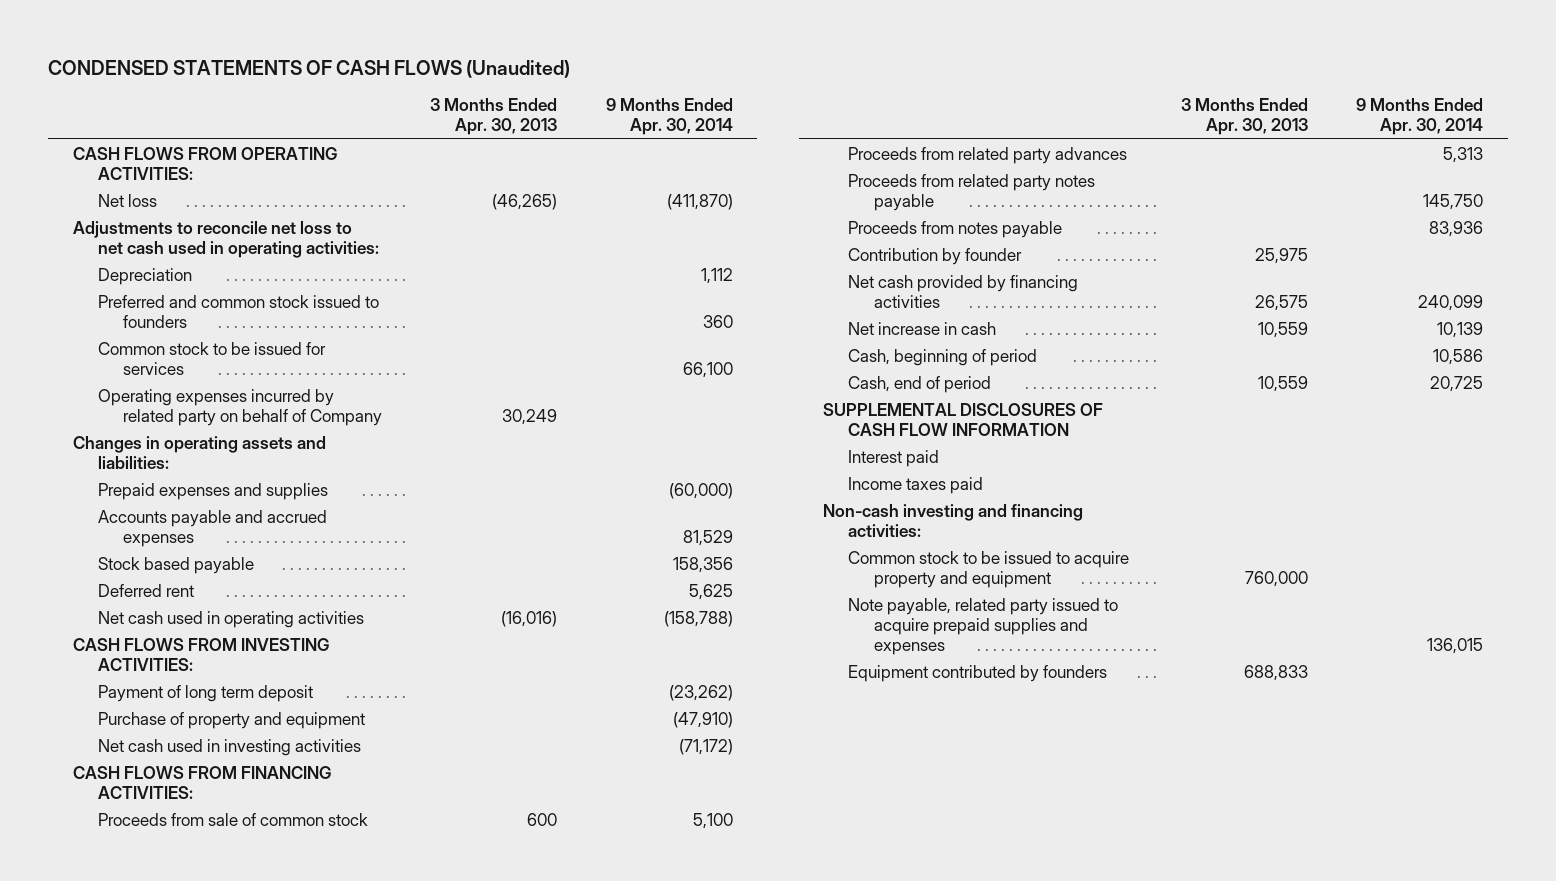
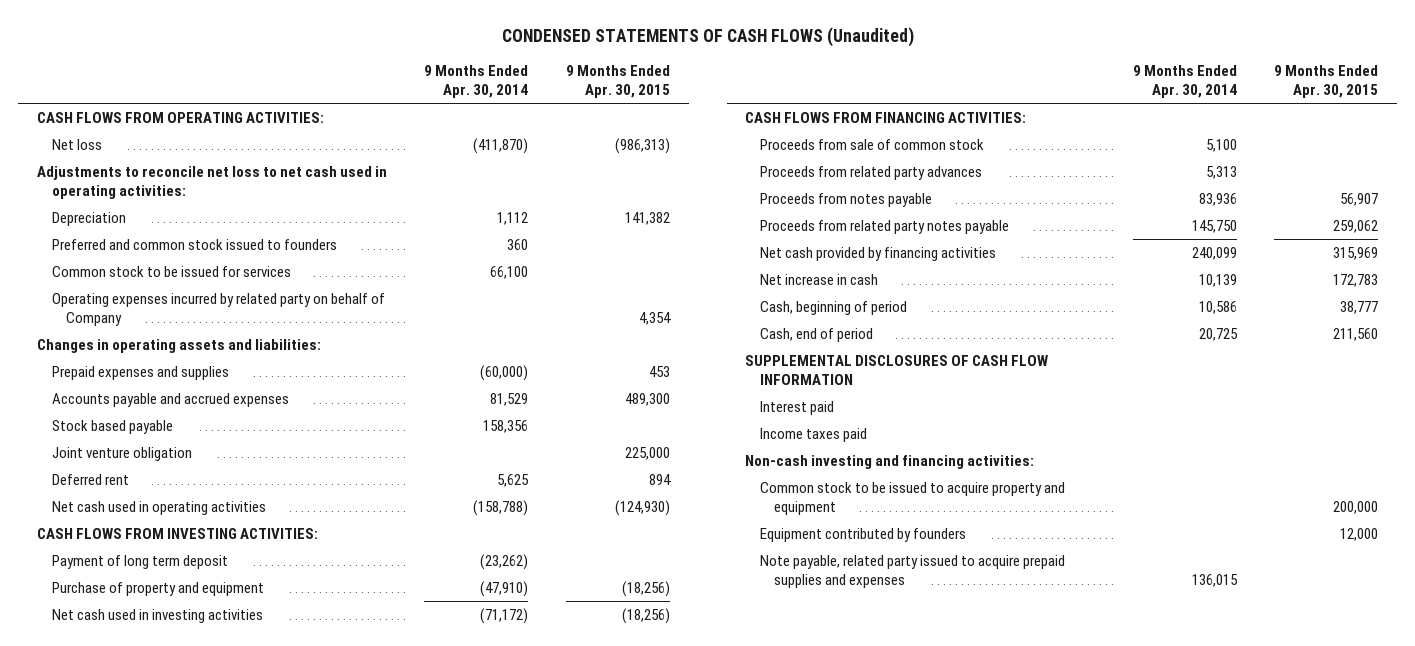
- | 3 Months Ended Apr. 30, 2013 | 9 Months Ended Apr. 30, 2014
+ | 9 Months Ended Apr. 30, 2014 | 9 Months Ended Apr. 30, 2015
+ Joint venture obligation | | 225,000
- Contribution by founder | 25,975 |
moved down: Proceeds from related party notes payable | 145,750 | 259,062
moved down: Note payable, related party issued to acquire prepaid supplies and expenses | 136,015 |

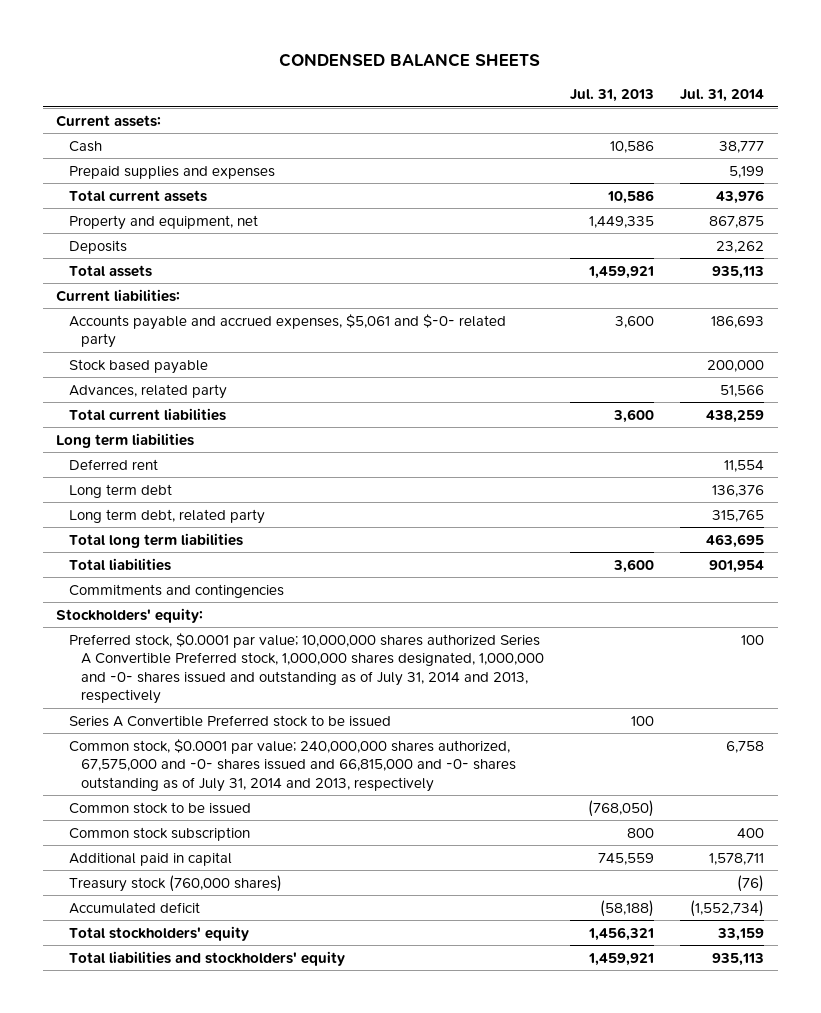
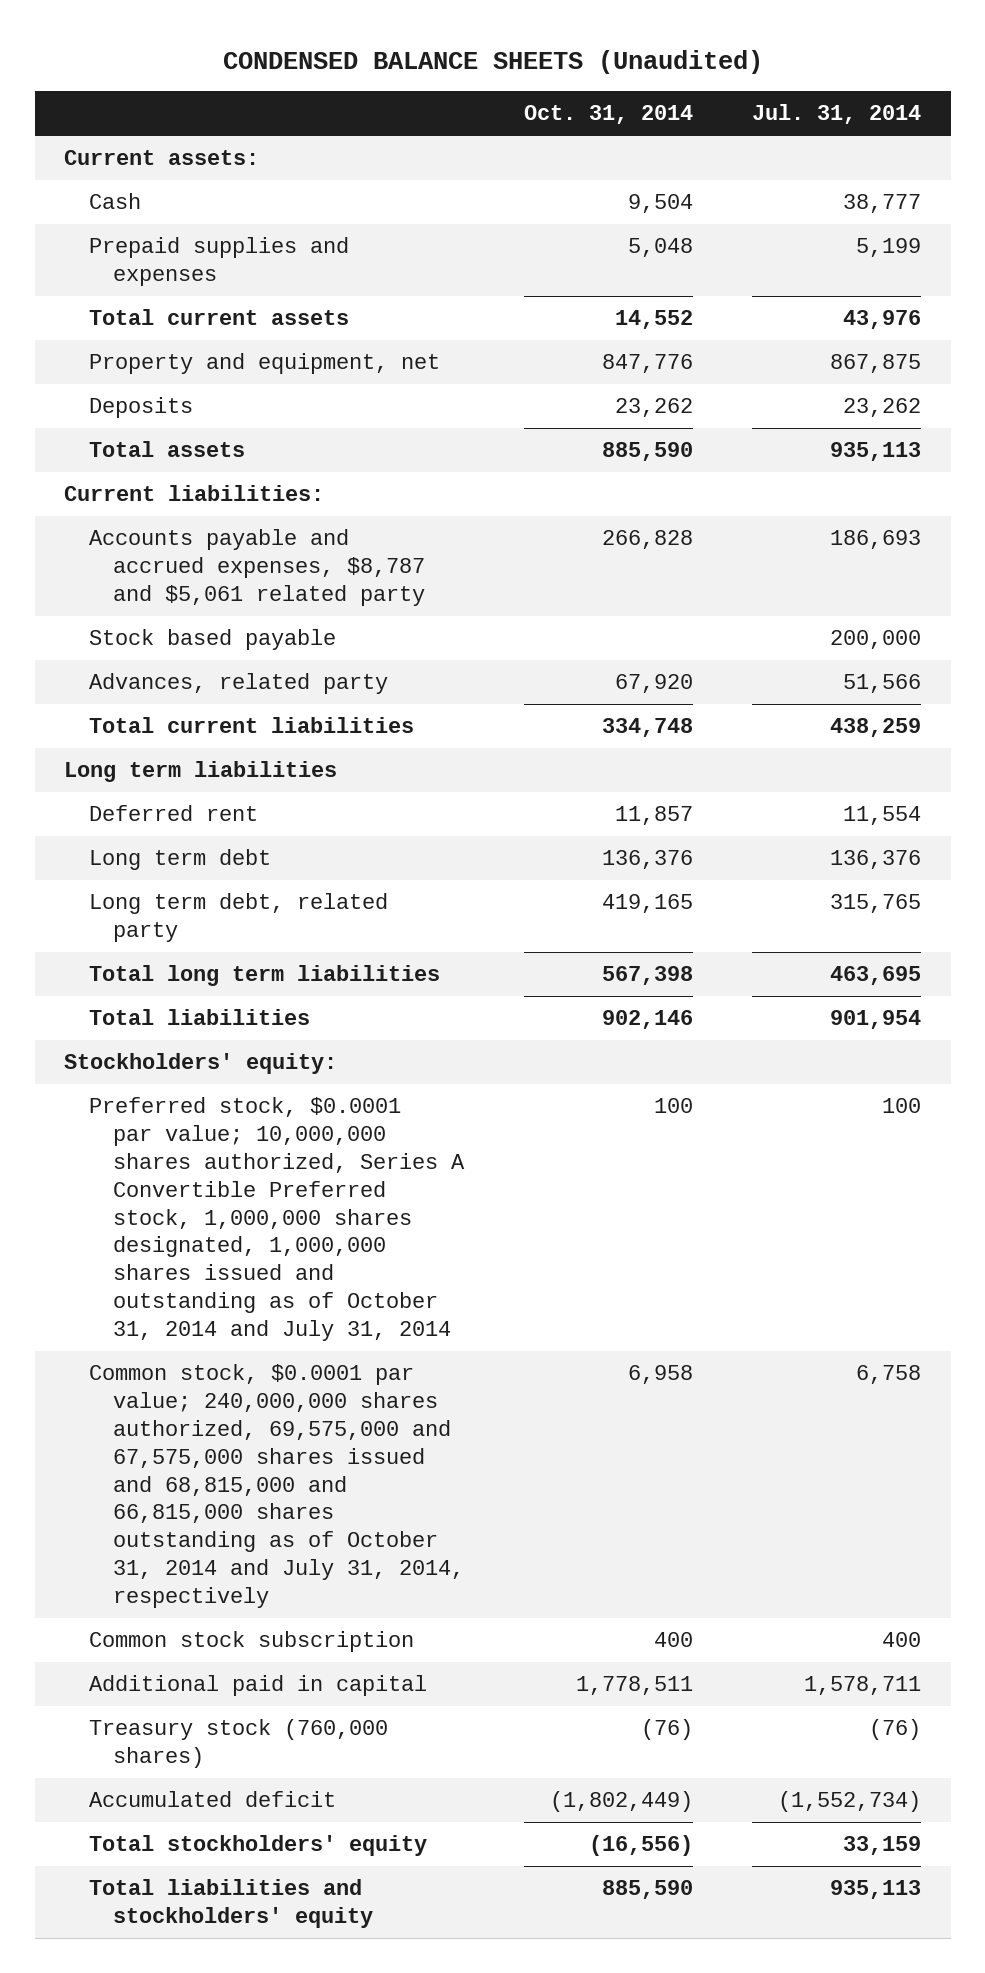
- CONDENSED BALANCE SHEETS
+ CONDENSED BALANCE SHEETS (Unaudited)
- | Jul. 31, 2013 | Jul. 31, 2014
+ | Oct. 31, 2014 | Jul. 31, 2014
- Accounts payable and accrued expenses, $5,061 and $-0- related party | 3,600 | 186,693
+ Accounts payable and accrued expenses, $8,787 and $5,061 related party | 266,828 | 186,693
- Commitments and contingencies
- Preferred stock, $0.0001 par value; 10,000,000 shares authorized Series A Convertible Preferred stock, 1,000,000 shares designated, 1,000,000 and -0- shares issued and outstanding as of July 31, 2014 and 2013, respectively | | 100
- Series A Convertible Preferred stock to be issued | 100 |
- Common stock, $0.0001 par value; 240,000,000 shares authorized, 67,575,000 and -0- shares issued and 66,815,000 and -0- shares outstanding as of July 31, 2014 and 2013, respectively | | 6,758
- Common stock to be issued | (768,050) |
+ Preferred stock, $0.0001 par value; 10,000,000 shares authorized, Series A Convertible Preferred stock, 1,000,000 shares designated, 1,000,000 shares issued and outstanding as of October 31, 2014 and July 31, 2014 | 100 | 100
+ Common stock, $0.0001 par value; 240,000,000 shares authorized, 69,575,000 and 67,575,000 shares issued and 68,815,000 and 66,815,000 shares outstanding as of October 31, 2014 and July 31, 2014, respectively | 6,958 | 6,758

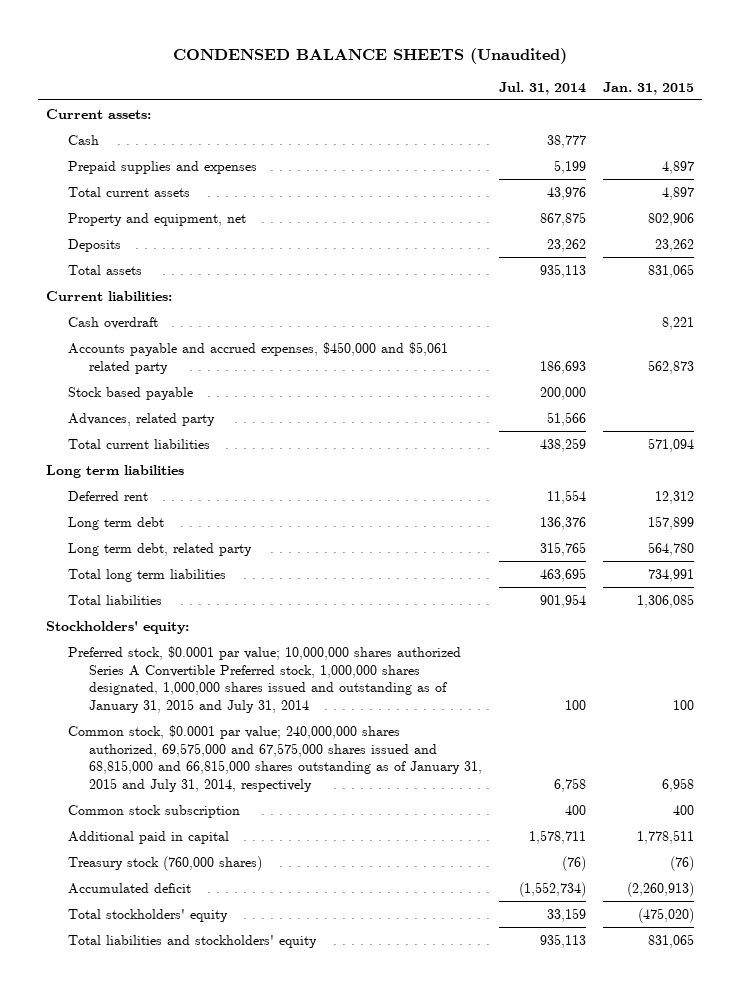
- | Oct. 31, 2014 | Jul. 31, 2014
+ | Jul. 31, 2014 | Jan. 31, 2015
- Accounts payable and accrued expenses, $8,787 and $5,061 related party | 266,828 | 186,693
+ Cash overdraft | | 8,221
+ Accounts payable and accrued expenses, $450,000 and $5,061 related party | 186,693 | 562,873
- Preferred stock, $0.0001 par value; 10,000,000 shares authorized, Series A Convertible Preferred stock, 1,000,000 shares designated, 1,000,000 shares issued and outstanding as of October 31, 2014 and July 31, 2014 | 100 | 100
- Common stock, $0.0001 par value; 240,000,000 shares authorized, 69,575,000 and 67,575,000 shares issued and 68,815,000 and 66,815,000 shares outstanding as of October 31, 2014 and July 31, 2014, respectively | 6,958 | 6,758
+ Preferred stock, $0.0001 par value; 10,000,000 shares authorized Series A Convertible Preferred stock, 1,000,000 shares designated, 1,000,000 shares issued and outstanding as of January 31, 2015 and July 31, 2014 | 100 | 100
+ Common stock, $0.0001 par value; 240,000,000 shares authorized, 69,575,000 and 67,575,000 shares issued and 68,815,000 and 66,815,000 shares outstanding as of January 31, 2015 and July 31, 2014, respectively | 6,758 | 6,958

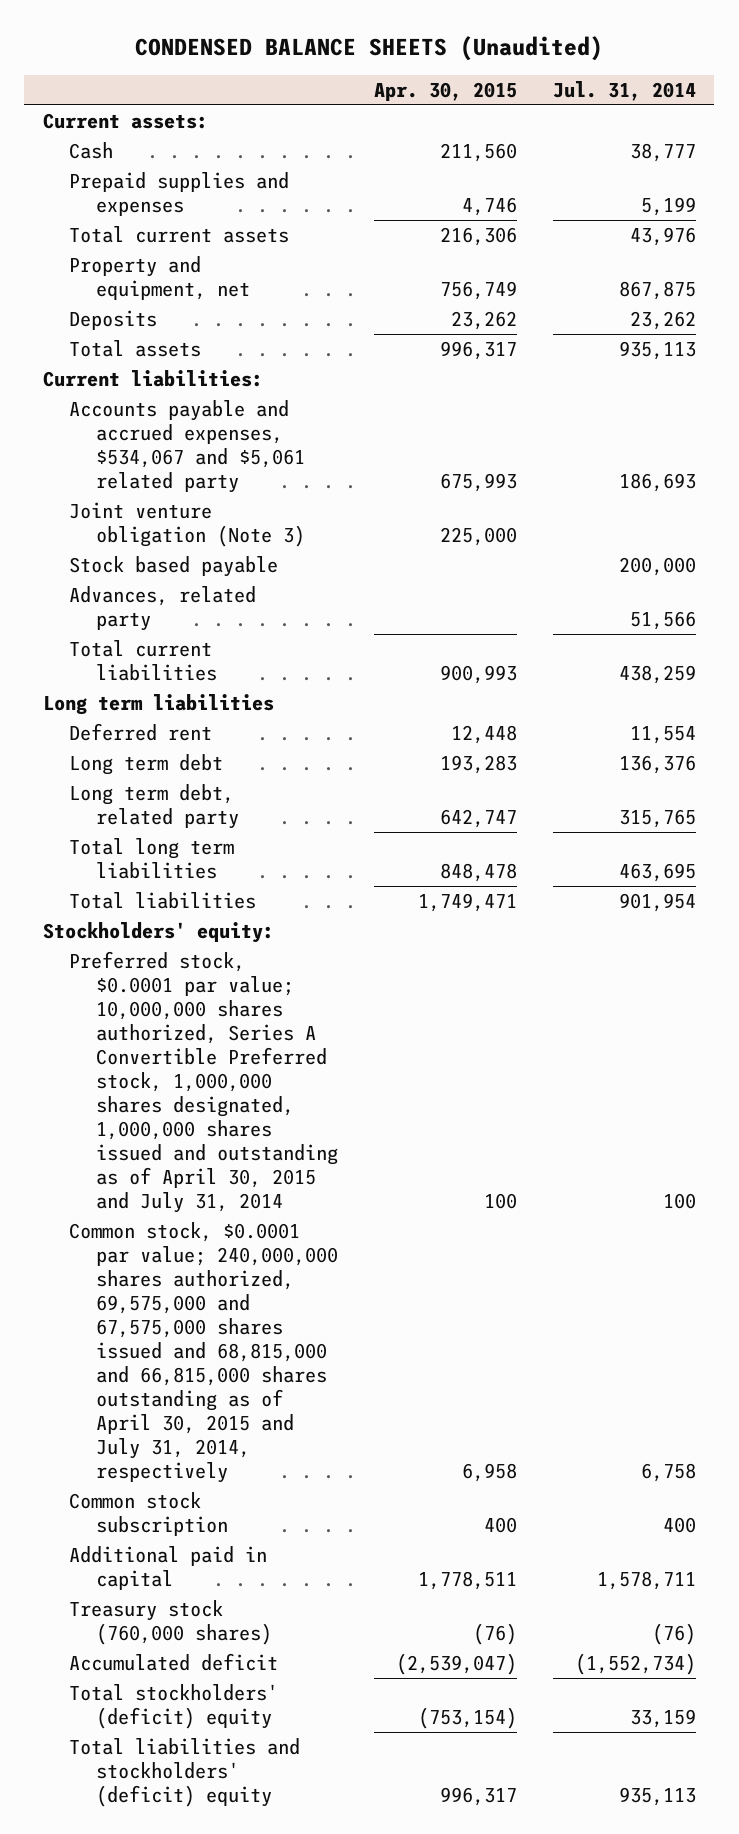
- | Jul. 31, 2014 | Jan. 31, 2015
+ | Apr. 30, 2015 | Jul. 31, 2014
- Cash overdraft | | 8,221
- Accounts payable and accrued expenses, $450,000 and $5,061 related party | 186,693 | 562,873
+ Accounts payable and accrued expenses, $534,067 and $5,061 related party | 675,993 | 186,693
+ Joint venture obligation (Note 3) | 225,000 |
- Preferred stock, $0.0001 par value; 10,000,000 shares authorized Series A Convertible Preferred stock, 1,000,000 shares designated, 1,000,000 shares issued and outstanding as of January 31, 2015 and July 31, 2014 | 100 | 100
- Common stock, $0.0001 par value; 240,000,000 shares authorized, 69,575,000 and 67,575,000 shares issued and 68,815,000 and 66,815,000 shares outstanding as of January 31, 2015 and July 31, 2014, respectively | 6,758 | 6,958
+ Preferred stock, $0.0001 par value; 10,000,000 shares authorized, Series A Convertible Preferred stock, 1,000,000 shares designated, 1,000,000 shares issued and outstanding as of April 30, 2015 and July 31, 2014 | 100 | 100
+ Common stock, $0.0001 par value; 240,000,000 shares authorized, 69,575,000 and 67,575,000 shares issued and 68,815,000 and 66,815,000 shares outstanding as of April 30, 2015 and July 31, 2014, respectively | 6,958 | 6,758
- Total stockholders' equity | 33,159 | (475,020)
- Total liabilities and stockholders' equity | 935,113 | 831,065
+ Total stockholders' (deficit) equity | (753,154) | 33,159
+ Total liabilities and stockholders' (deficit) equity | 996,317 | 935,113

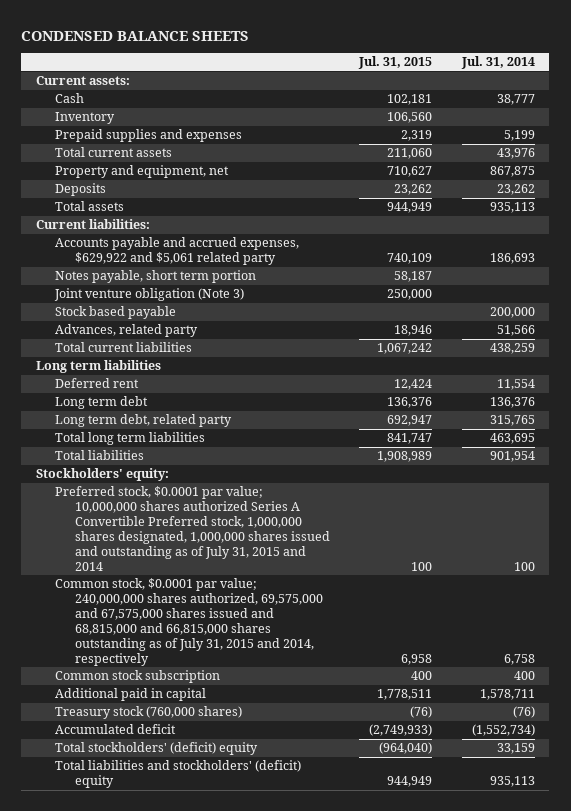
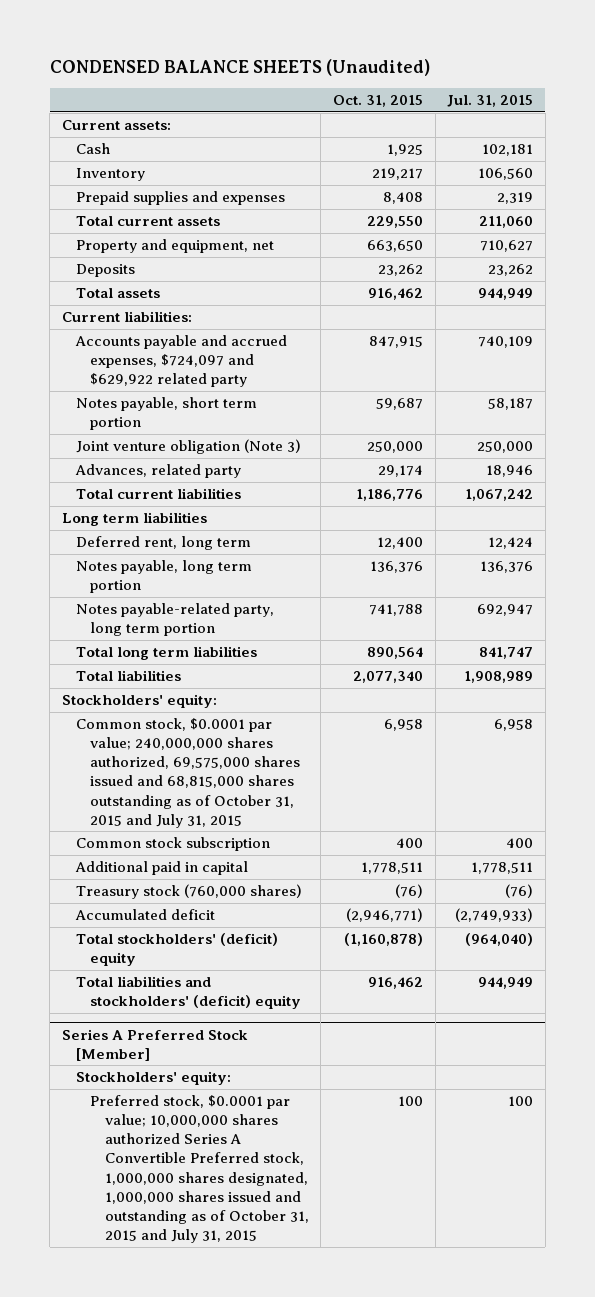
- CONDENSED BALANCE SHEETS
+ CONDENSED BALANCE SHEETS (Unaudited)
- | Jul. 31, 2015 | Jul. 31, 2014
+ | Oct. 31, 2015 | Jul. 31, 2015
- Accounts payable and accrued expenses, $629,922 and $5,061 related party | 740,109 | 186,693
+ Accounts payable and accrued expenses, $724,097 and $629,922 related party | 847,915 | 740,109
- Stock based payable | | 200,000
- Deferred rent | 12,424 | 11,554
- Long term debt | 136,376 | 136,376
- Long term debt, related party | 692,947 | 315,765
+ Deferred rent, long term | 12,400 | 12,424
+ Notes payable, long term portion | 136,376 | 136,376
+ Notes payable-related party, long term portion | 741,788 | 692,947
- Preferred stock, $0.0001 par value; 10,000,000 shares authorized Series A Convertible Preferred stock, 1,000,000 shares designated, 1,000,000 shares issued and outstanding as of July 31, 2015 and 2014 | 100 | 100
- Common stock, $0.0001 par value; 240,000,000 shares authorized, 69,575,000 and 67,575,000 shares issued and 68,815,000 and 66,815,000 shares outstanding as of July 31, 2015 and 2014, respectively | 6,958 | 6,758
+ Common stock, $0.0001 par value; 240,000,000 shares authorized, 69,575,000 shares issued and 68,815,000 shares outstanding as of October 31, 2015 and July 31, 2015 | 6,958 | 6,958
+ Series A Preferred Stock [Member]
+ Stockholders' equity:
+ Preferred stock, $0.0001 par value; 10,000,000 shares authorized Series A Convertible Preferred stock, 1,000,000 shares designated, 1,000,000 shares issued and outstanding as of October 31, 2015 and July 31, 2015 | 100 | 100

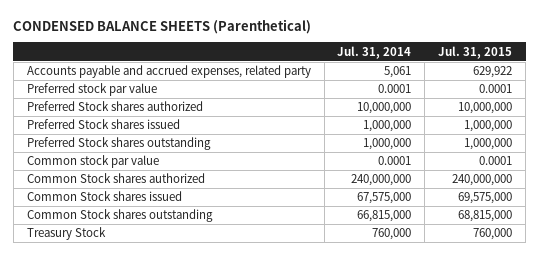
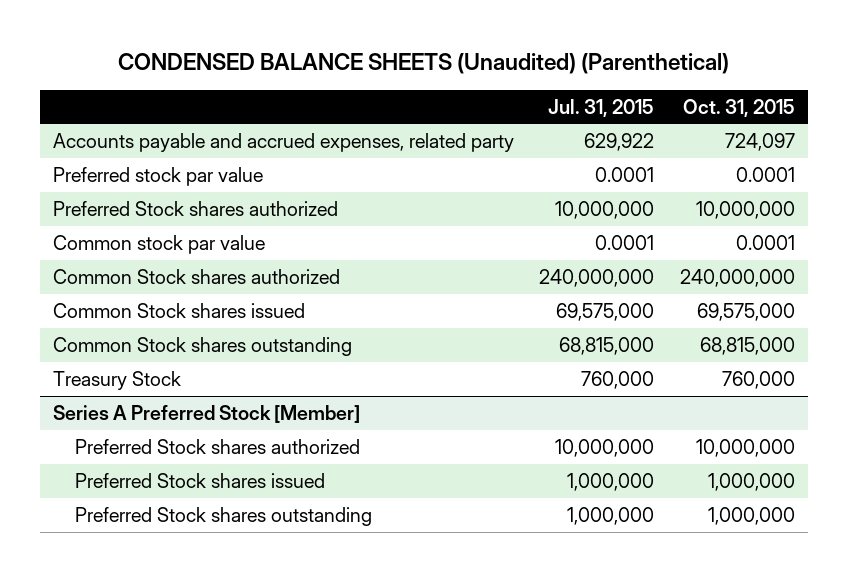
- CONDENSED BALANCE SHEETS (Parenthetical)
+ CONDENSED BALANCE SHEETS (Unaudited) (Parenthetical)
- | Jul. 31, 2014 | Jul. 31, 2015
+ | Jul. 31, 2015 | Oct. 31, 2015
- Preferred Stock shares issued | 1,000,000 | 1,000,000
- Preferred Stock shares outstanding | 1,000,000 | 1,000,000
+ Series A Preferred Stock [Member]
+ Preferred Stock shares authorized | 10,000,000 | 10,000,000
+ Preferred Stock shares issued | 1,000,000 | 1,000,000
+ Preferred Stock shares outstanding | 1,000,000 | 1,000,000

